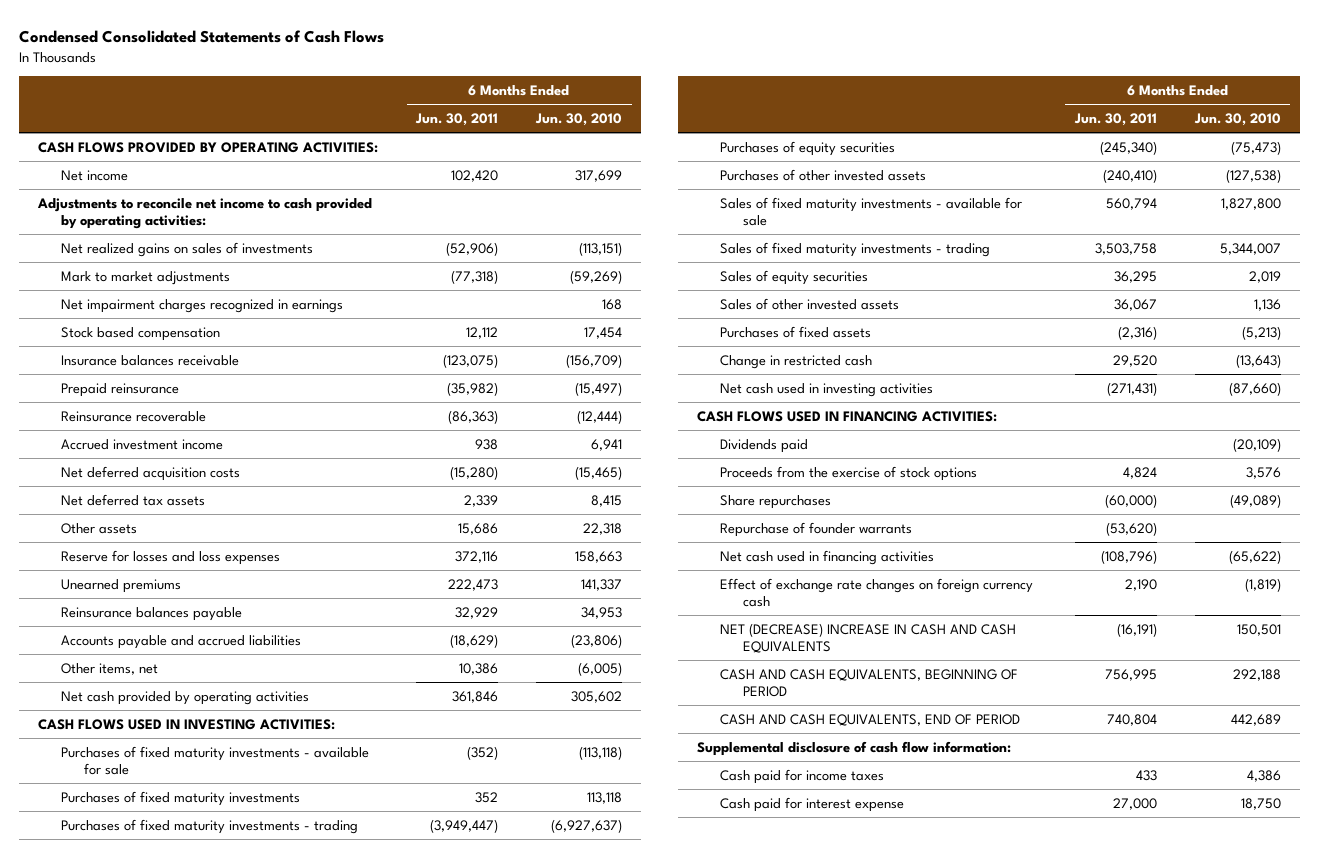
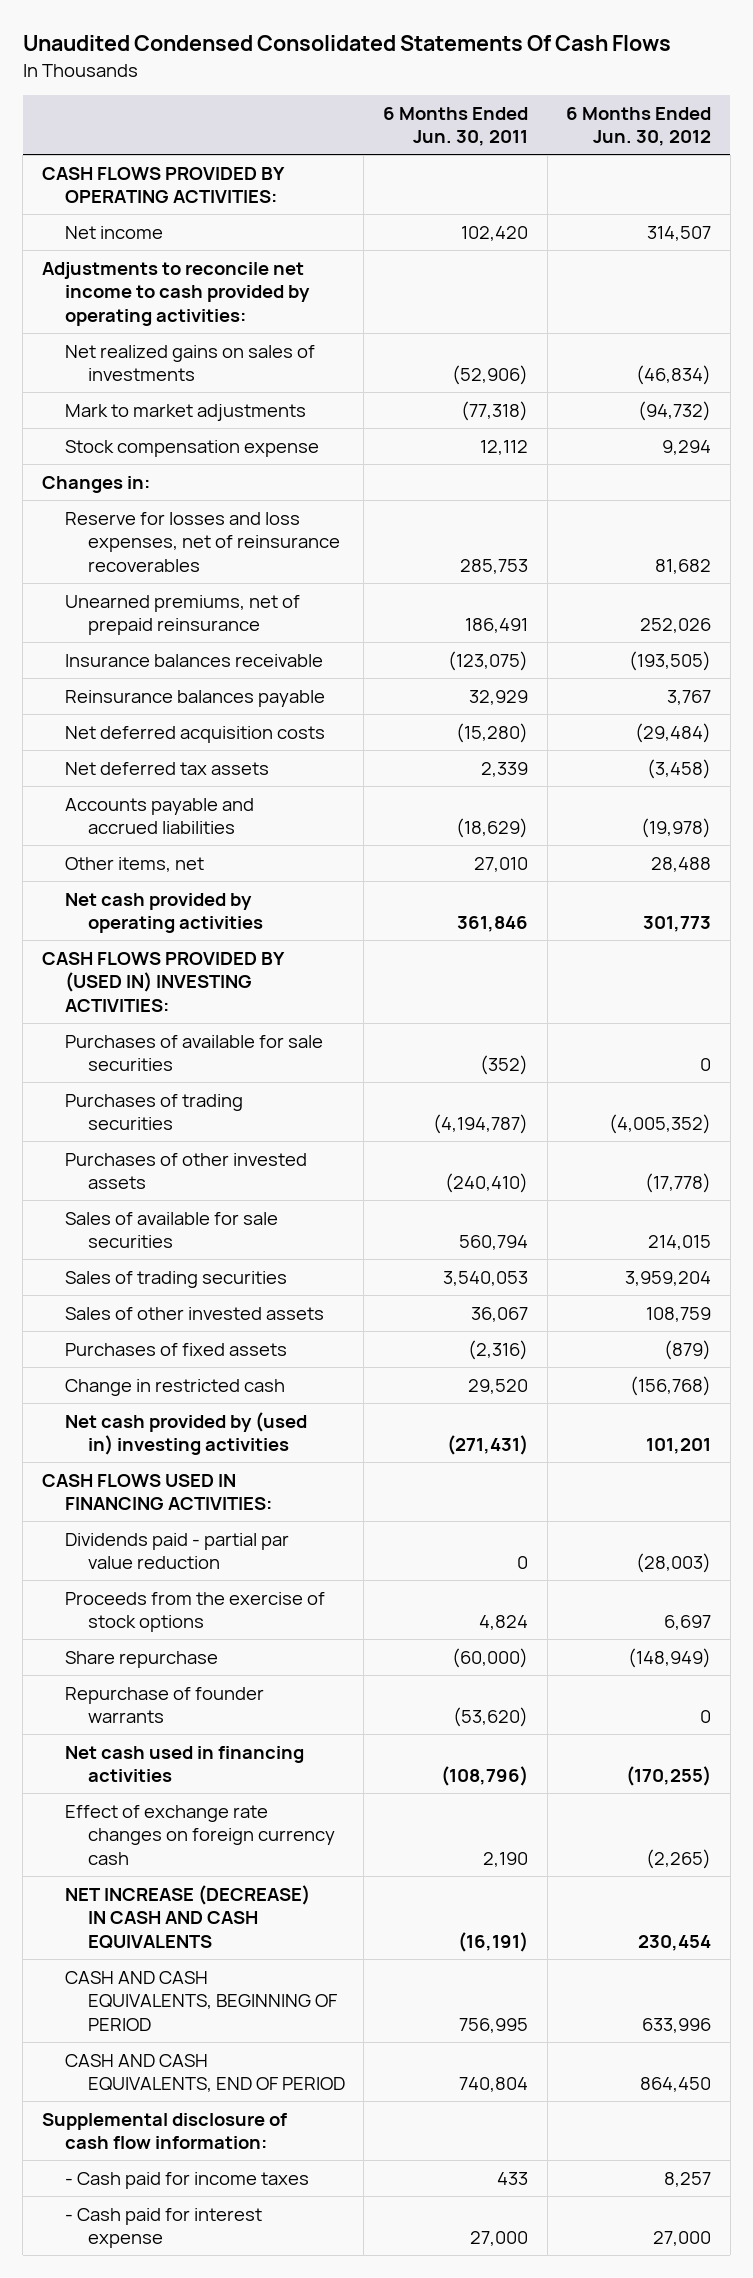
- Condensed Consolidated Statements of Cash Flows
+ Unaudited Condensed Consolidated Statements Of Cash Flows
- | 6 Months Ended Jun. 30, 2011 | 6 Months Ended Jun. 30, 2010
+ | 6 Months Ended Jun. 30, 2011 | 6 Months Ended Jun. 30, 2012
- Net impairment charges recognized in earnings | | 168
- Stock based compensation | 12,112 | 17,454
+ Stock compensation expense | 12,112 | 9,294
+ Changes in:
+ Reserve for losses and loss expenses, net of reinsurance recoverables | 285,753 | 81,682
+ Unearned premiums, net of prepaid reinsurance | 186,491 | 252,026
- Prepaid reinsurance | (35,982) | (15,497)
- Reinsurance recoverable | (86,363) | (12,444)
- Accrued investment income | 938 | 6,941
moved up: Reinsurance balances payable | 32,929 | 3,767
- Other assets | 15,686 | 22,318
- Reserve for losses and loss expenses | 372,116 | 158,663
- Unearned premiums | 222,473 | 141,337
- Other items, net | 10,386 | (6,005)
+ Other items, net | 27,010 | 28,488
- CASH FLOWS USED IN INVESTING ACTIVITIES:
- Purchases of fixed maturity investments - available for sale | (352) | (113,118)
- Purchases of fixed maturity investments | 352 | 113,118
- Purchases of fixed maturity investments - trading | (3,949,447) | (6,927,637)
- Purchases of equity securities | (245,340) | (75,473)
+ CASH FLOWS PROVIDED BY (USED IN) INVESTING ACTIVITIES:
+ Purchases of available for sale securities | (352) | 0
+ Purchases of trading securities | (4,194,787) | (4,005,352)
- Sales of fixed maturity investments - available for sale | 560,794 | 1,827,800
- Sales of fixed maturity investments - trading | 3,503,758 | 5,344,007
- Sales of equity securities | 36,295 | 2,019
+ Sales of available for sale securities | 560,794 | 214,015
+ Sales of trading securities | 3,540,053 | 3,959,204
- Net cash used in investing activities | (271,431) | (87,660)
+ Net cash provided by (used in) investing activities | (271,431) | 101,201
- Dividends paid | | (20,109)
+ Dividends paid - partial par value reduction | 0 | (28,003)
- Share repurchases | (60,000) | (49,089)
+ Share repurchase | (60,000) | (148,949)
- NET (DECREASE) INCREASE IN CASH AND CASH EQUIVALENTS | (16,191) | 150,501
+ NET INCREASE (DECREASE) IN CASH AND CASH EQUIVALENTS | (16,191) | 230,454
- Cash paid for income taxes | 433 | 4,386
- Cash paid for interest expense | 27,000 | 18,750
+ - Cash paid for income taxes | 433 | 8,257
+ - Cash paid for interest expense | 27,000 | 27,000

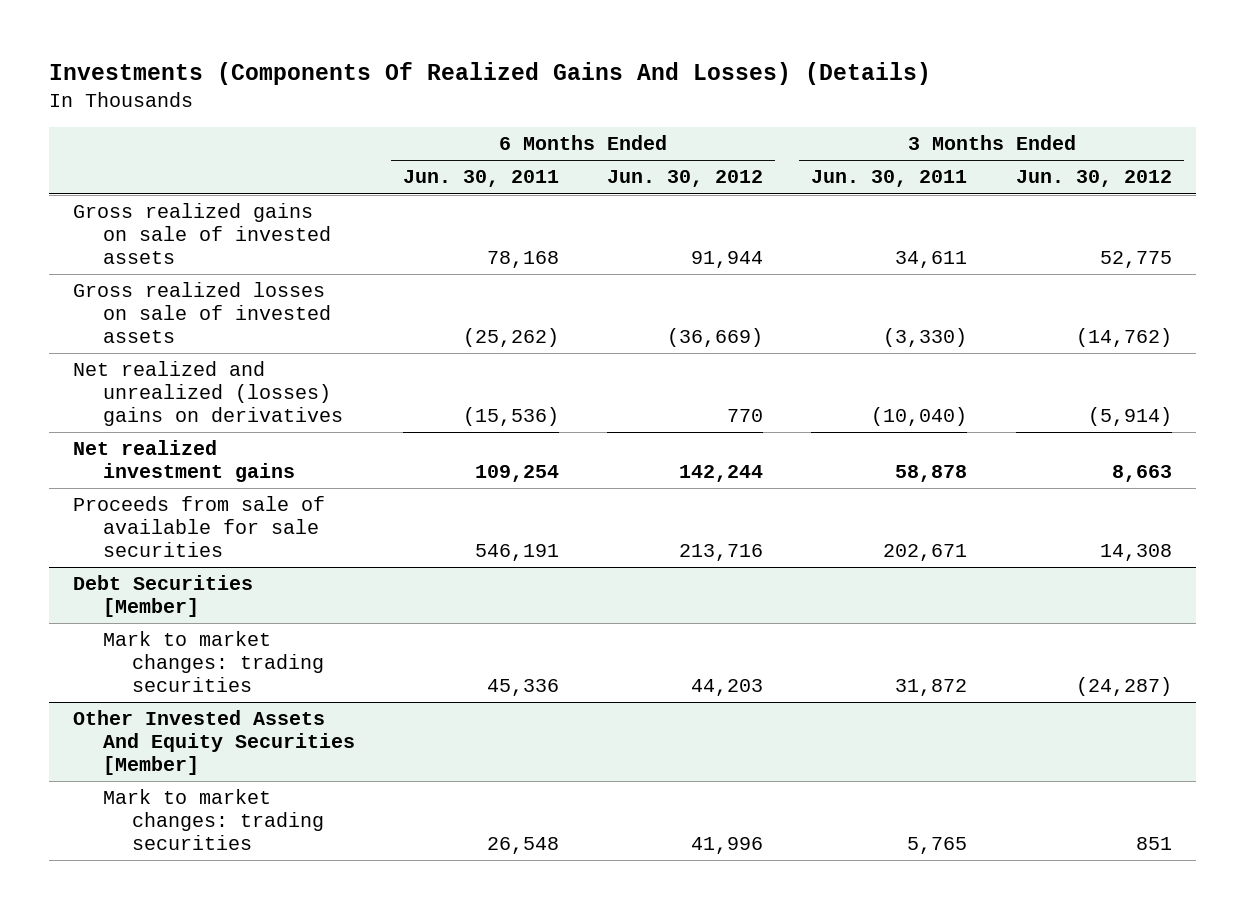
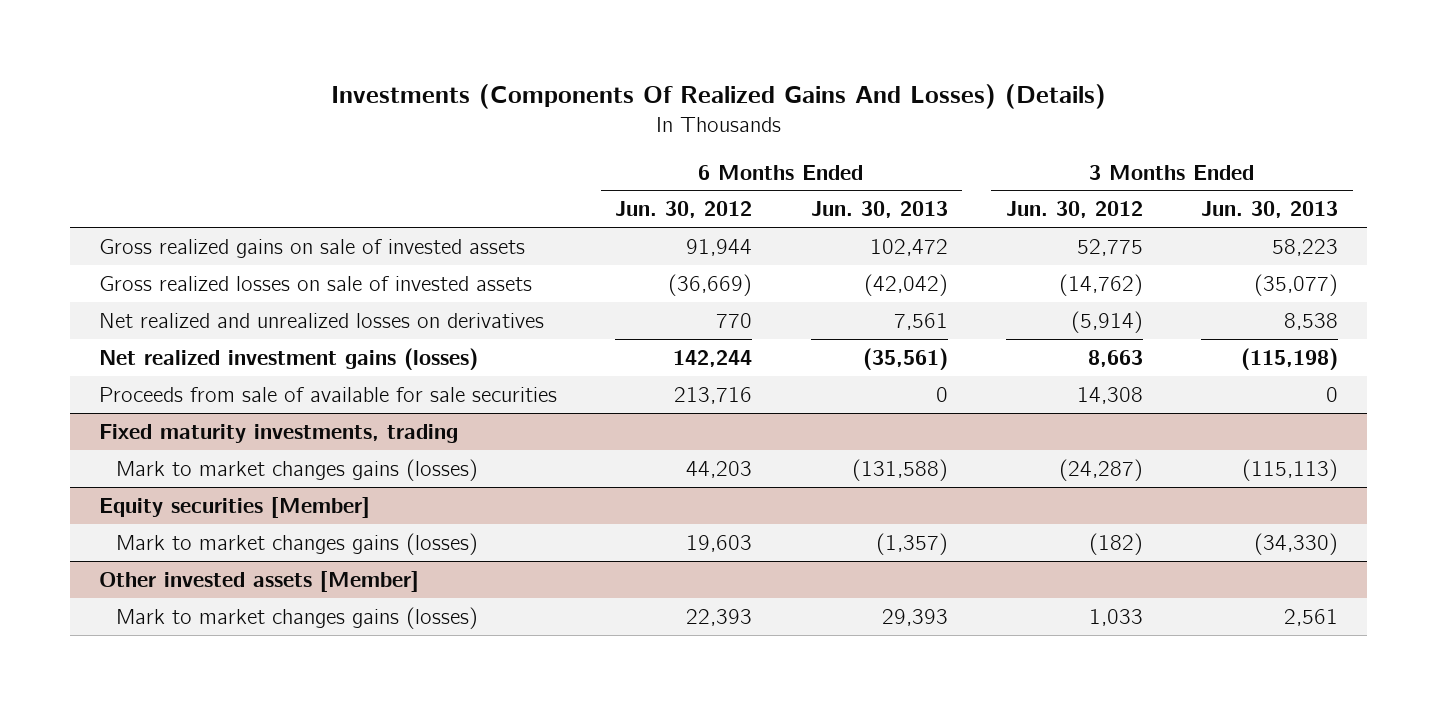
- | 6 Months Ended Jun. 30, 2011 | 6 Months Ended Jun. 30, 2012 | 3 Months Ended Jun. 30, 2011 | 3 Months Ended Jun. 30, 2012
+ | 6 Months Ended Jun. 30, 2012 | 6 Months Ended Jun. 30, 2013 | 3 Months Ended Jun. 30, 2012 | 3 Months Ended Jun. 30, 2013
- Net realized and unrealized (losses) gains on derivatives | (15,536) | 770 | (10,040) | (5,914)
- Net realized investment gains | 109,254 | 142,244 | 58,878 | 8,663
+ Net realized and unrealized losses on derivatives | 770 | 7,561 | (5,914) | 8,538
+ Net realized investment gains (losses) | 142,244 | (35,561) | 8,663 | (115,198)
- Debt Securities [Member]
- Mark to market changes: trading securities | 45,336 | 44,203 | 31,872 | (24,287)
- Other Invested Assets And Equity Securities [Member]
- Mark to market changes: trading securities | 26,548 | 41,996 | 5,765 | 851
+ Fixed maturity investments, trading
+ Mark to market changes gains (losses) | 44,203 | (131,588) | (24,287) | (115,113)
+ Equity securities [Member]
+ Mark to market changes gains (losses) | 19,603 | (1,357) | (182) | (34,330)
+ Other invested assets [Member]
+ Mark to market changes gains (losses) | 22,393 | 29,393 | 1,033 | 2,561

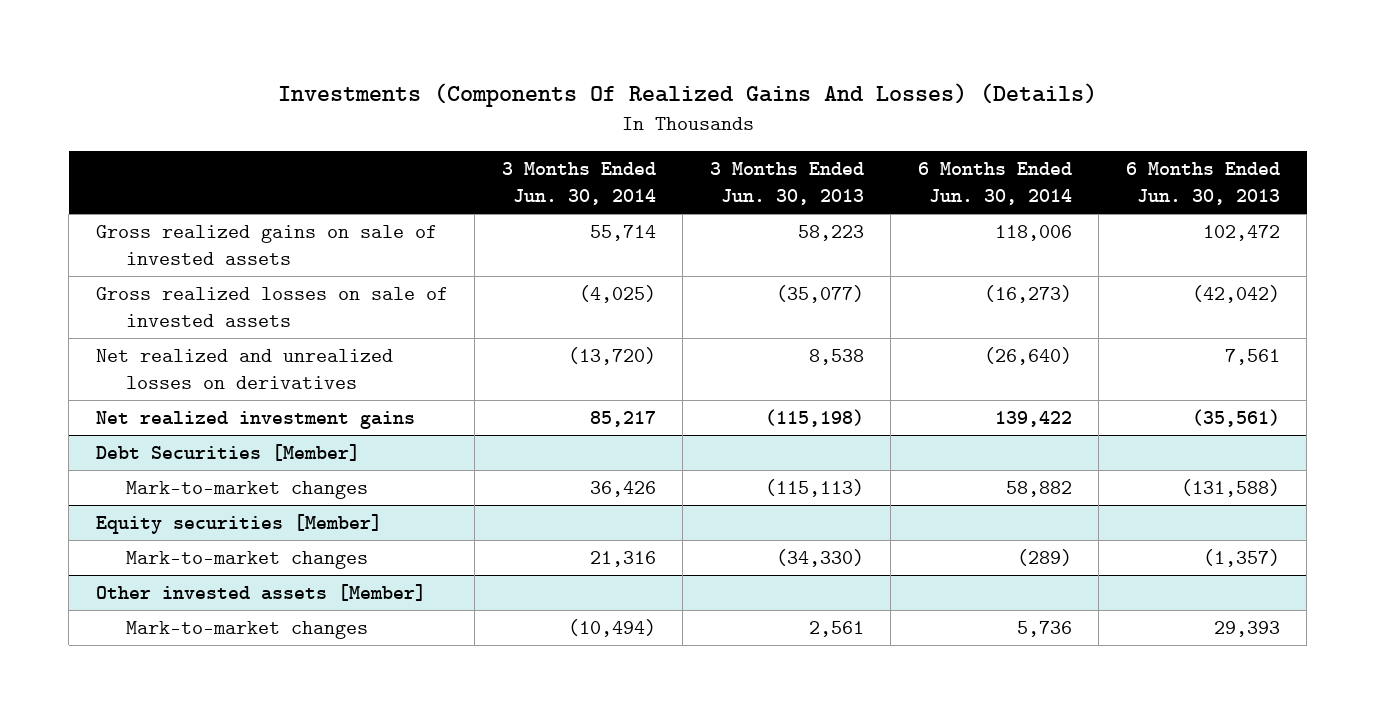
- | 6 Months Ended Jun. 30, 2012 | 6 Months Ended Jun. 30, 2013 | 3 Months Ended Jun. 30, 2012 | 3 Months Ended Jun. 30, 2013
+ | 3 Months Ended Jun. 30, 2014 | 3 Months Ended Jun. 30, 2013 | 6 Months Ended Jun. 30, 2014 | 6 Months Ended Jun. 30, 2013
- Net realized investment gains (losses) | 142,244 | (35,561) | 8,663 | (115,198)
- Proceeds from sale of available for sale securities | 213,716 | 0 | 14,308 | 0
- Fixed maturity investments, trading
- Mark to market changes gains (losses) | 44,203 | (131,588) | (24,287) | (115,113)
+ Net realized investment gains | 85,217 | (115,198) | 139,422 | (35,561)
+ Debt Securities [Member]
+ Mark-to-market changes | 36,426 | (115,113) | 58,882 | (131,588)
@ Equity securities [Member]
- Mark to market changes gains (losses) | 19,603 | (1,357) | (182) | (34,330)
+ Mark-to-market changes | 21,316 | (34,330) | (289) | (1,357)
@ Other invested assets [Member]
- Mark to market changes gains (losses) | 22,393 | 29,393 | 1,033 | 2,561
+ Mark-to-market changes | (10,494) | 2,561 | 5,736 | 29,393

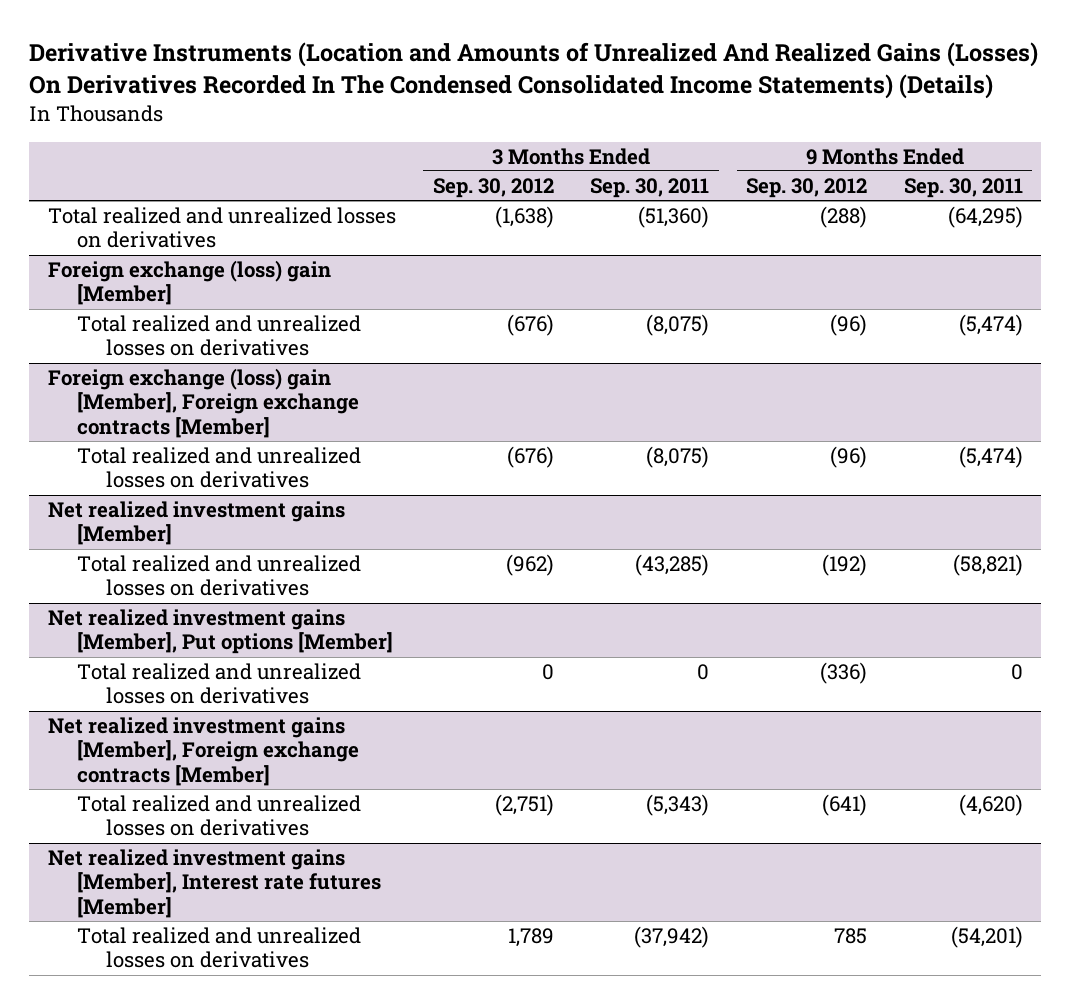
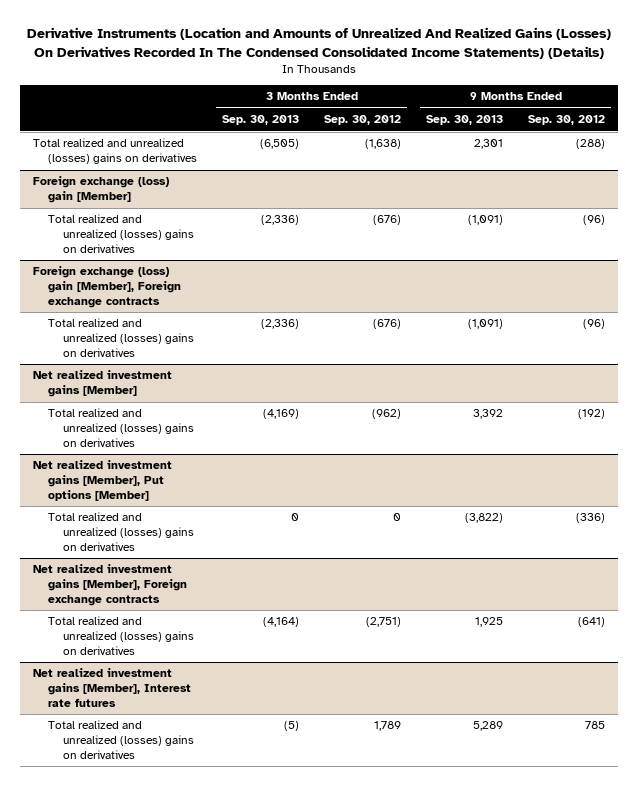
- | 3 Months Ended Sep. 30, 2012 | 3 Months Ended Sep. 30, 2011 | 9 Months Ended Sep. 30, 2012 | 9 Months Ended Sep. 30, 2011
+ | 3 Months Ended Sep. 30, 2013 | 3 Months Ended Sep. 30, 2012 | 9 Months Ended Sep. 30, 2013 | 9 Months Ended Sep. 30, 2012
- Total realized and unrealized losses on derivatives | (1,638) | (51,360) | (288) | (64,295)
+ Total realized and unrealized (losses) gains on derivatives | (6,505) | (1,638) | 2,301 | (288)
@ Foreign exchange (loss) gain [Member]
- Total realized and unrealized losses on derivatives | (676) | (8,075) | (96) | (5,474)
- Foreign exchange (loss) gain [Member], Foreign exchange contracts [Member]
- Total realized and unrealized losses on derivatives | (676) | (8,075) | (96) | (5,474)
@ Foreign exchange (loss) gain [Member]
+ Total realized and unrealized (losses) gains on derivatives | (2,336) | (676) | (1,091) | (96)
+ Foreign exchange (loss) gain [Member], Foreign exchange contracts
+ Total realized and unrealized (losses) gains on derivatives | (2,336) | (676) | (1,091) | (96)
@ Net realized investment gains [Member]
- Total realized and unrealized losses on derivatives | (962) | (43,285) | (192) | (58,821)
+ Total realized and unrealized (losses) gains on derivatives | (4,169) | (962) | 3,392 | (192)
@ Net realized investment gains [Member], Put options [Member]
- Total realized and unrealized losses on derivatives | 0 | 0 | (336) | 0
- Net realized investment gains [Member], Foreign exchange contracts [Member]
- Total realized and unrealized losses on derivatives | (2,751) | (5,343) | (641) | (4,620)
- Net realized investment gains [Member], Interest rate futures [Member]
- Total realized and unrealized losses on derivatives | 1,789 | (37,942) | 785 | (54,201)
@ Net realized investment gains [Member], Put options [Member]
+ Total realized and unrealized (losses) gains on derivatives | 0 | 0 | (3,822) | (336)
+ Net realized investment gains [Member], Foreign exchange contracts
+ Total realized and unrealized (losses) gains on derivatives | (4,164) | (2,751) | 1,925 | (641)
+ Net realized investment gains [Member], Interest rate futures
+ Total realized and unrealized (losses) gains on derivatives | (5) | 1,789 | 5,289 | 785

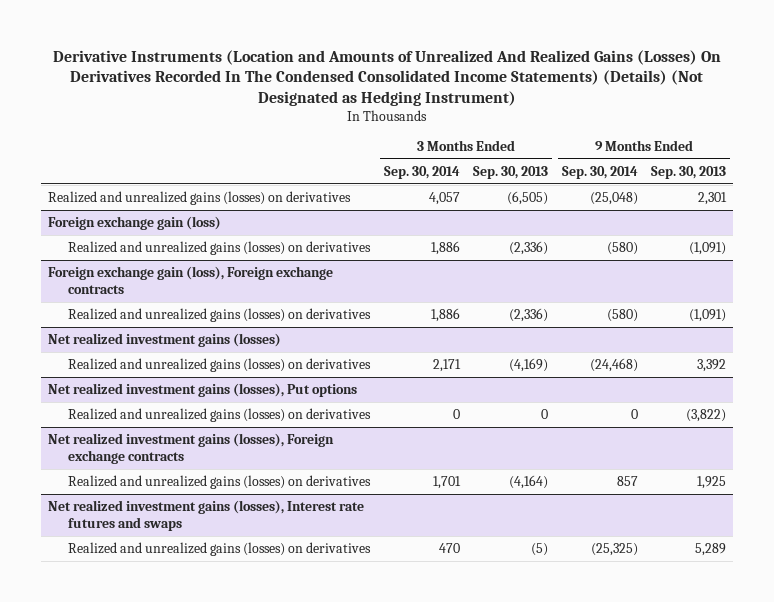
- Derivative Instruments (Location and Amounts of Unrealized And Realized Gains (Losses) On Derivatives Recorded In The Condensed Consolidated Income Statements) (Details)
+ Derivative Instruments (Location and Amounts of Unrealized And Realized Gains (Losses) On Derivatives Recorded In The Condensed Consolidated Income Statements) (Details) (Not Designated as Hedging Instrument)
- | 3 Months Ended Sep. 30, 2013 | 3 Months Ended Sep. 30, 2012 | 9 Months Ended Sep. 30, 2013 | 9 Months Ended Sep. 30, 2012
+ | 3 Months Ended Sep. 30, 2014 | 3 Months Ended Sep. 30, 2013 | 9 Months Ended Sep. 30, 2014 | 9 Months Ended Sep. 30, 2013
- Total realized and unrealized (losses) gains on derivatives | (6,505) | (1,638) | 2,301 | (288)
- Foreign exchange (loss) gain [Member]
- Total realized and unrealized (losses) gains on derivatives | (2,336) | (676) | (1,091) | (96)
- Foreign exchange (loss) gain [Member], Foreign exchange contracts
- Total realized and unrealized (losses) gains on derivatives | (2,336) | (676) | (1,091) | (96)
- Net realized investment gains [Member]
- Total realized and unrealized (losses) gains on derivatives | (4,169) | (962) | 3,392 | (192)
- Net realized investment gains [Member], Put options [Member]
- Total realized and unrealized (losses) gains on derivatives | 0 | 0 | (3,822) | (336)
- Net realized investment gains [Member], Foreign exchange contracts
- Total realized and unrealized (losses) gains on derivatives | (4,164) | (2,751) | 1,925 | (641)
- Net realized investment gains [Member], Interest rate futures
- Total realized and unrealized (losses) gains on derivatives | (5) | 1,789 | 5,289 | 785
+ Realized and unrealized gains (losses) on derivatives | 4,057 | (6,505) | (25,048) | 2,301
+ Foreign exchange gain (loss)
+ Realized and unrealized gains (losses) on derivatives | 1,886 | (2,336) | (580) | (1,091)
+ Foreign exchange gain (loss), Foreign exchange contracts
+ Realized and unrealized gains (losses) on derivatives | 1,886 | (2,336) | (580) | (1,091)
+ Net realized investment gains (losses)
+ Realized and unrealized gains (losses) on derivatives | 2,171 | (4,169) | (24,468) | 3,392
+ Net realized investment gains (losses), Put options
+ Realized and unrealized gains (losses) on derivatives | 0 | 0 | 0 | (3,822)
+ Net realized investment gains (losses), Foreign exchange contracts
+ Realized and unrealized gains (losses) on derivatives | 1,701 | (4,164) | 857 | 1,925
+ Net realized investment gains (losses), Interest rate futures and swaps
+ Realized and unrealized gains (losses) on derivatives | 470 | (5) | (25,325) | 5,289

